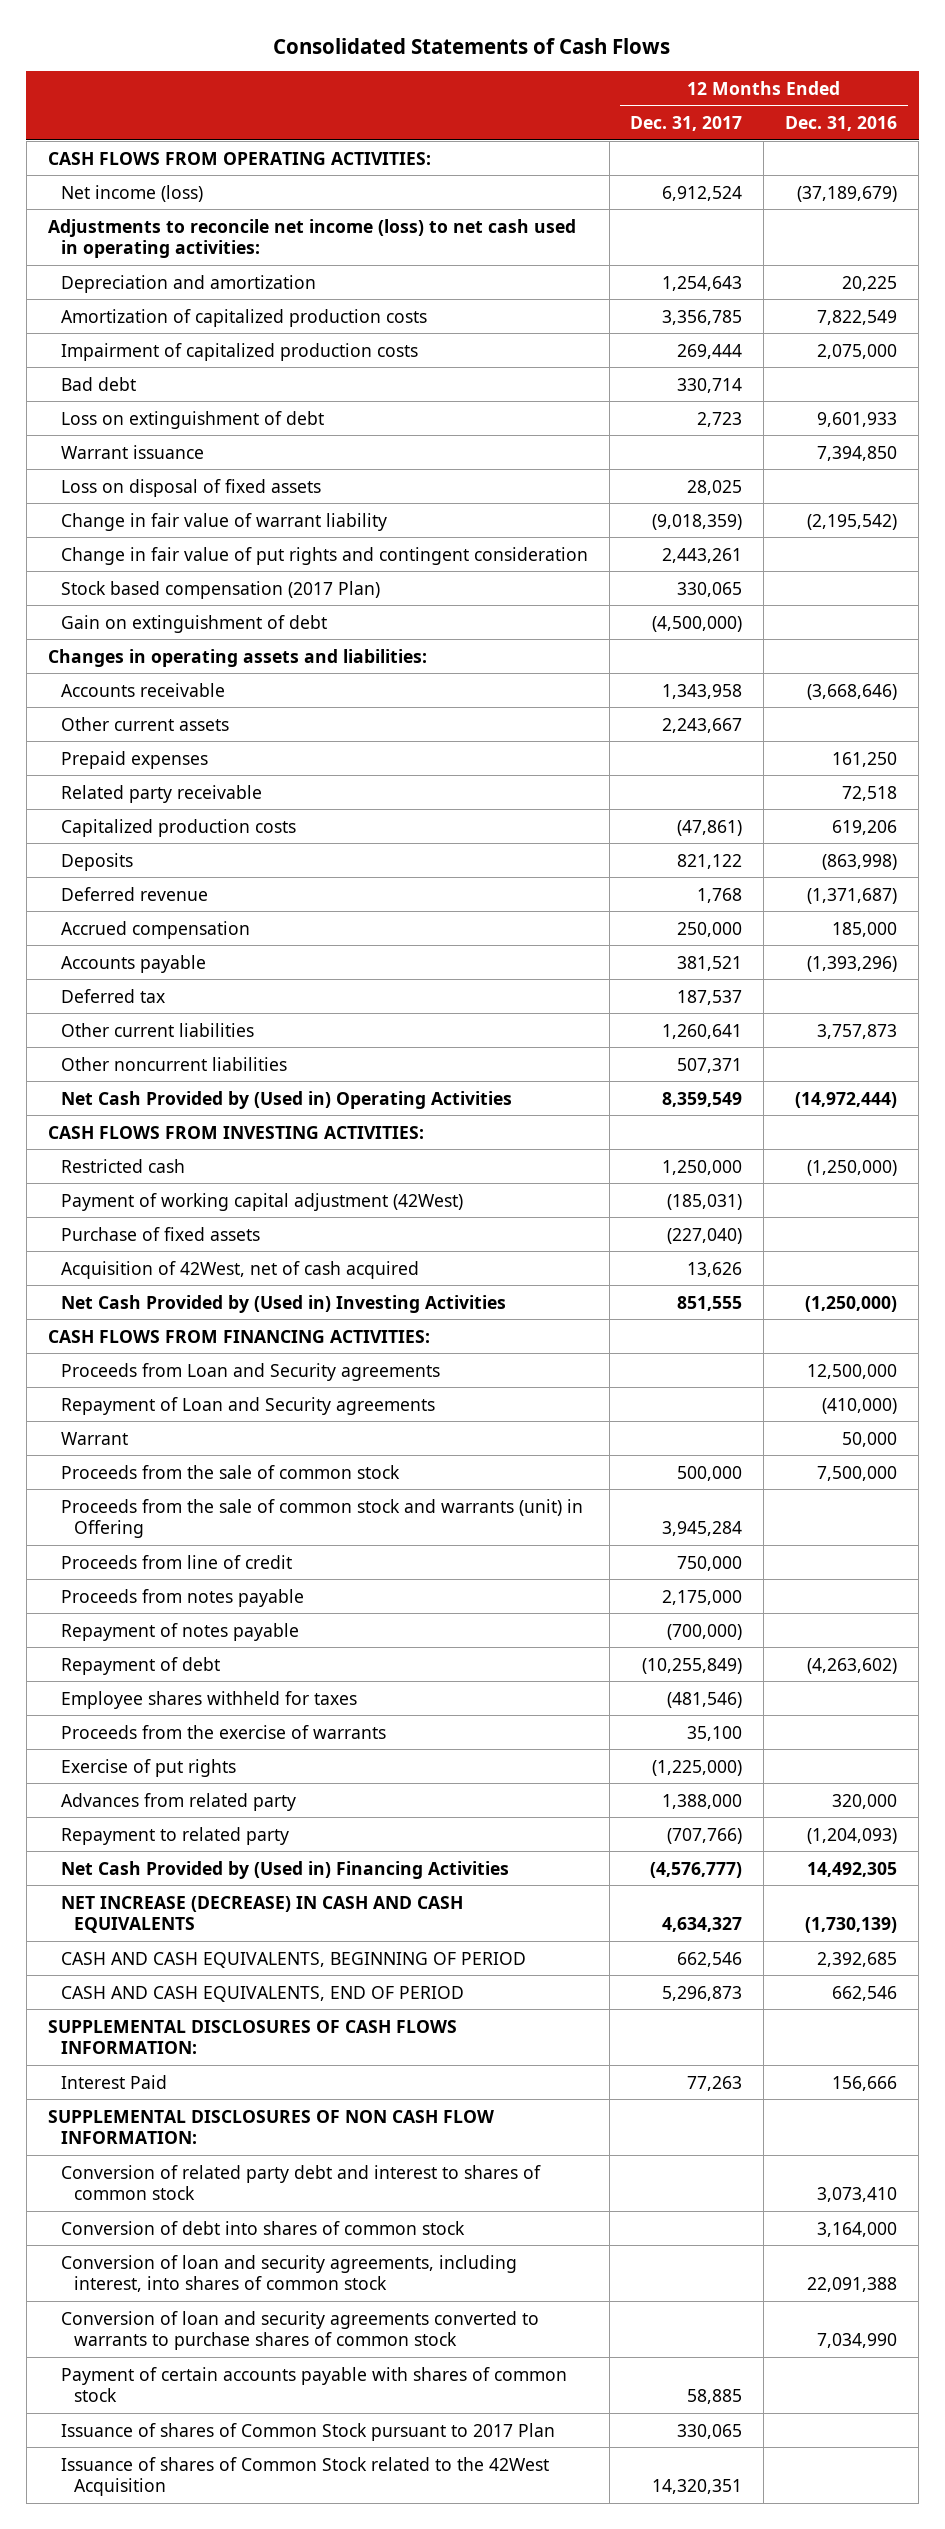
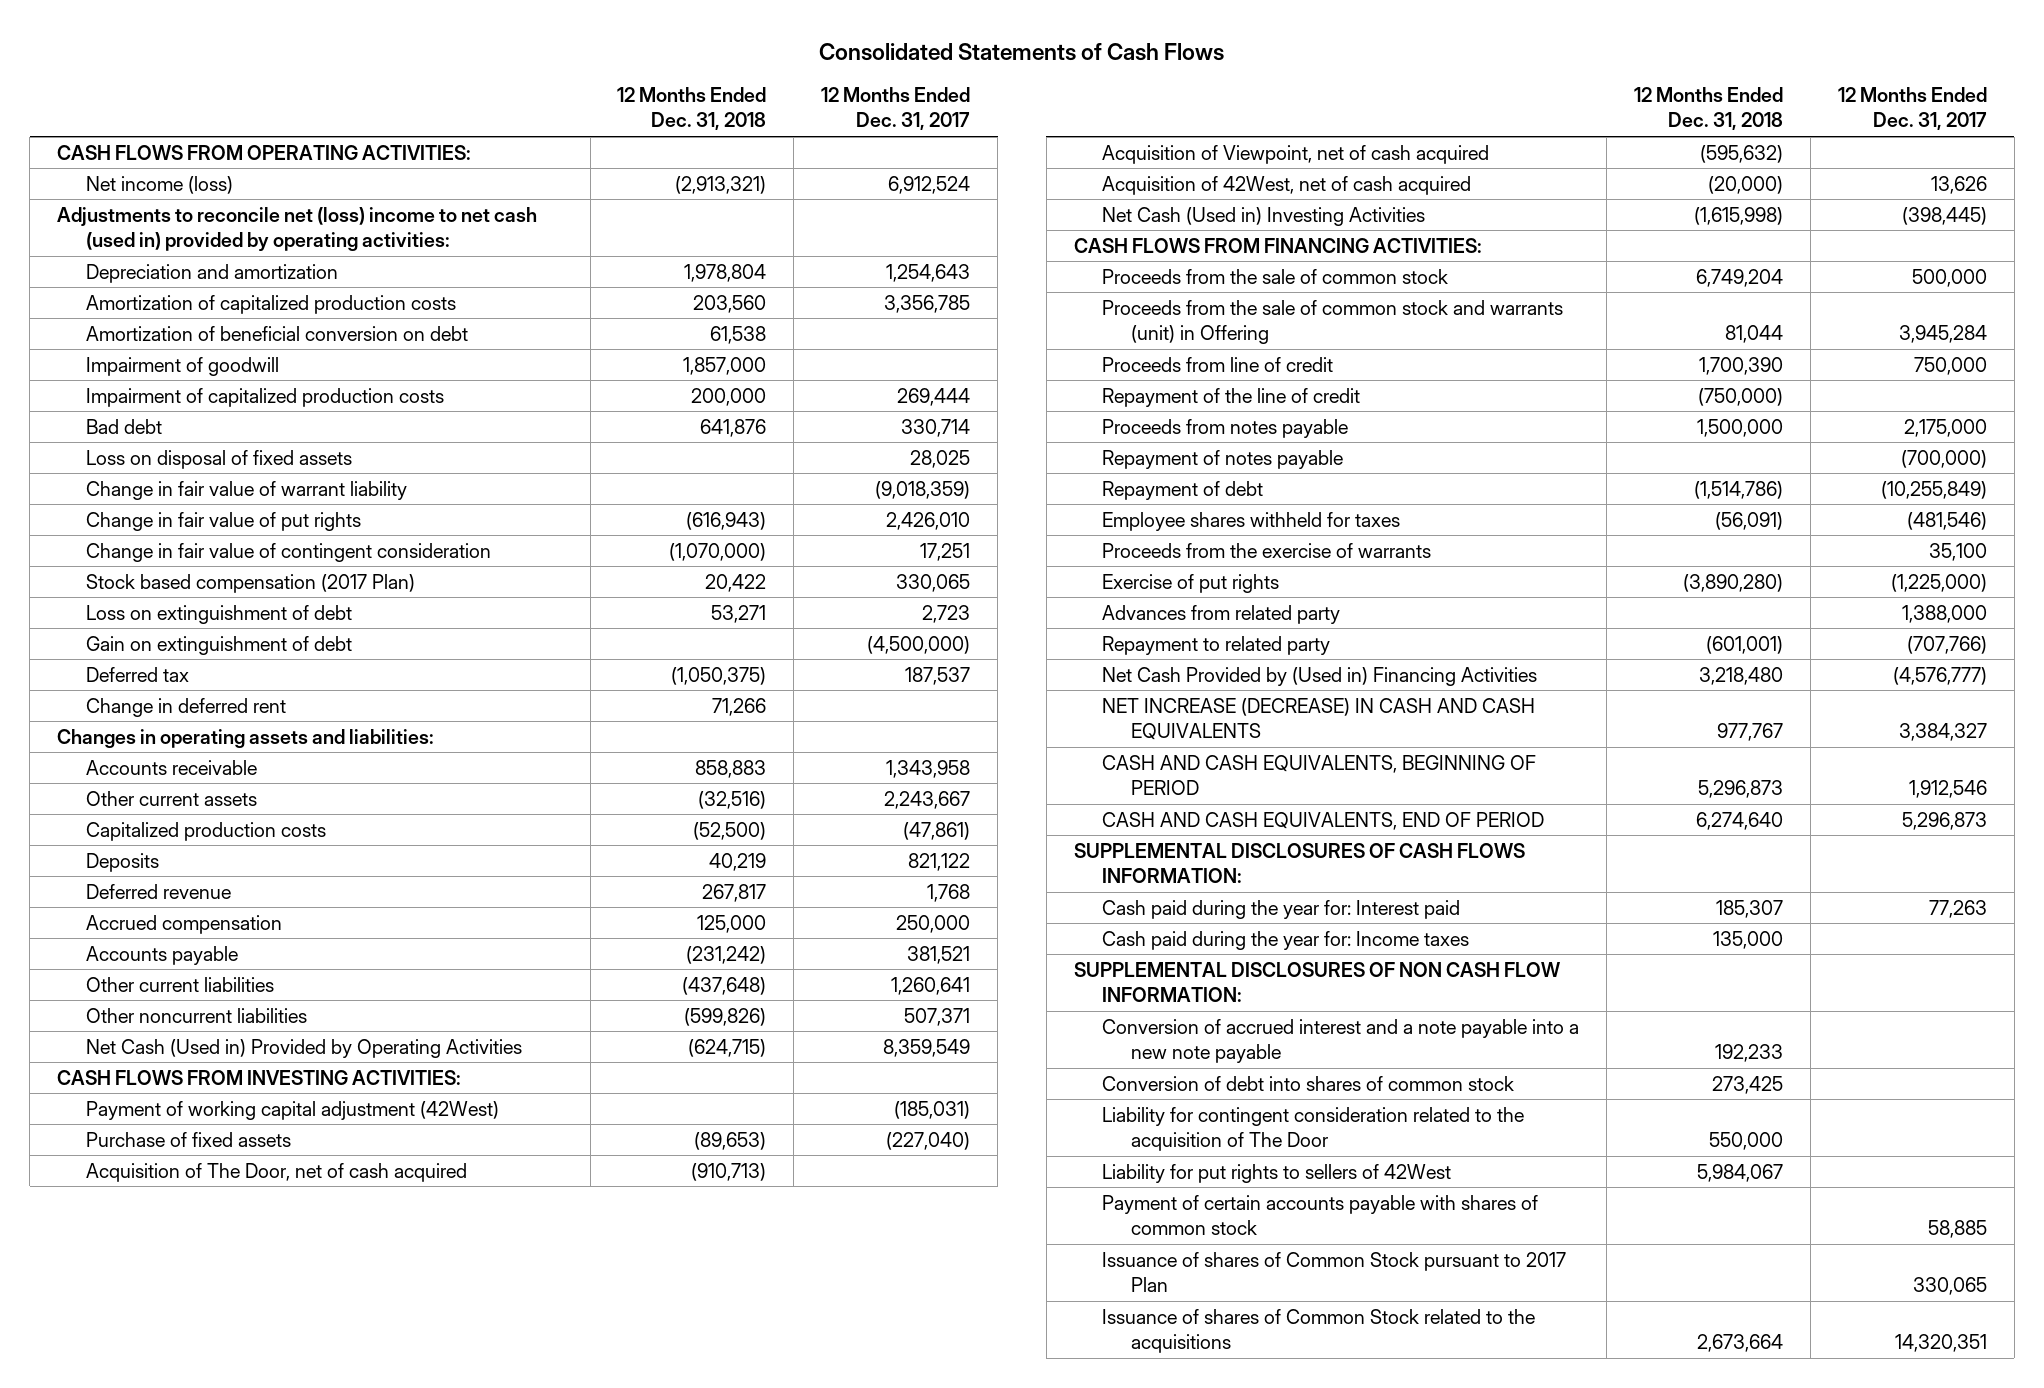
- | 12 Months Ended Dec. 31, 2017 | 12 Months Ended Dec. 31, 2016
+ | 12 Months Ended Dec. 31, 2018 | 12 Months Ended Dec. 31, 2017
- Adjustments to reconcile net income (loss) to net cash used in operating activities:
+ Adjustments to reconcile net (loss) income to net cash (used in) provided by operating activities:
+ Amortization of beneficial conversion on debt | 61,538 |
+ Impairment of goodwill | 1,857,000 |
- Warrant issuance | | 7,394,850
- Change in fair value of put rights and contingent consideration | 2,443,261 |
+ Change in fair value of put rights | (616,943) | 2,426,010
+ Change in fair value of contingent consideration | (1,070,000) | 17,251
moved down: Loss on extinguishment of debt | 53,271 | 2,723
moved up: Deferred tax | (1,050,375) | 187,537
+ Change in deferred rent | 71,266 |
- Prepaid expenses | | 161,250
- Related party receivable | | 72,518
- Net Cash Provided by (Used in) Operating Activities | 8,359,549 | (14,972,444)
+ Net Cash (Used in) Provided by Operating Activities | (624,715) | 8,359,549
- Restricted cash | 1,250,000 | (1,250,000)
+ Acquisition of The Door, net of cash acquired | (910,713) |
+ Acquisition of Viewpoint, net of cash acquired | (595,632) |
- Net Cash Provided by (Used in) Investing Activities | 851,555 | (1,250,000)
+ Net Cash (Used in) Investing Activities | (1,615,998) | (398,445)
- Proceeds from Loan and Security agreements | | 12,500,000
- Repayment of Loan and Security agreements | | (410,000)
- Warrant | | 50,000
+ Repayment of the line of credit | (750,000) |
- NET INCREASE (DECREASE) IN CASH AND CASH EQUIVALENTS | 4,634,327 | (1,730,139)
- CASH AND CASH EQUIVALENTS, BEGINNING OF PERIOD | 662,546 | 2,392,685
+ NET INCREASE (DECREASE) IN CASH AND CASH EQUIVALENTS | 977,767 | 3,384,327
+ CASH AND CASH EQUIVALENTS, BEGINNING OF PERIOD | 5,296,873 | 1,912,546
- Interest Paid | 77,263 | 156,666
+ Cash paid during the year for: Interest paid | 185,307 | 77,263
+ Cash paid during the year for: Income taxes | 135,000 |
- Conversion of related party debt and interest to shares of common stock | | 3,073,410
+ Conversion of accrued interest and a note payable into a new note payable | 192,233 |
- Conversion of loan and security agreements, including interest, into shares of common stock | | 22,091,388
- Conversion of loan and security agreements converted to warrants to purchase shares of common stock | | 7,034,990
+ Liability for contingent consideration related to the acquisition of The Door | 550,000 |
+ Liability for put rights to sellers of 42West | 5,984,067 |
- Issuance of shares of Common Stock related to the 42West Acquisition | 14,320,351 |
+ Issuance of shares of Common Stock related to the acquisitions | 2,673,664 | 14,320,351

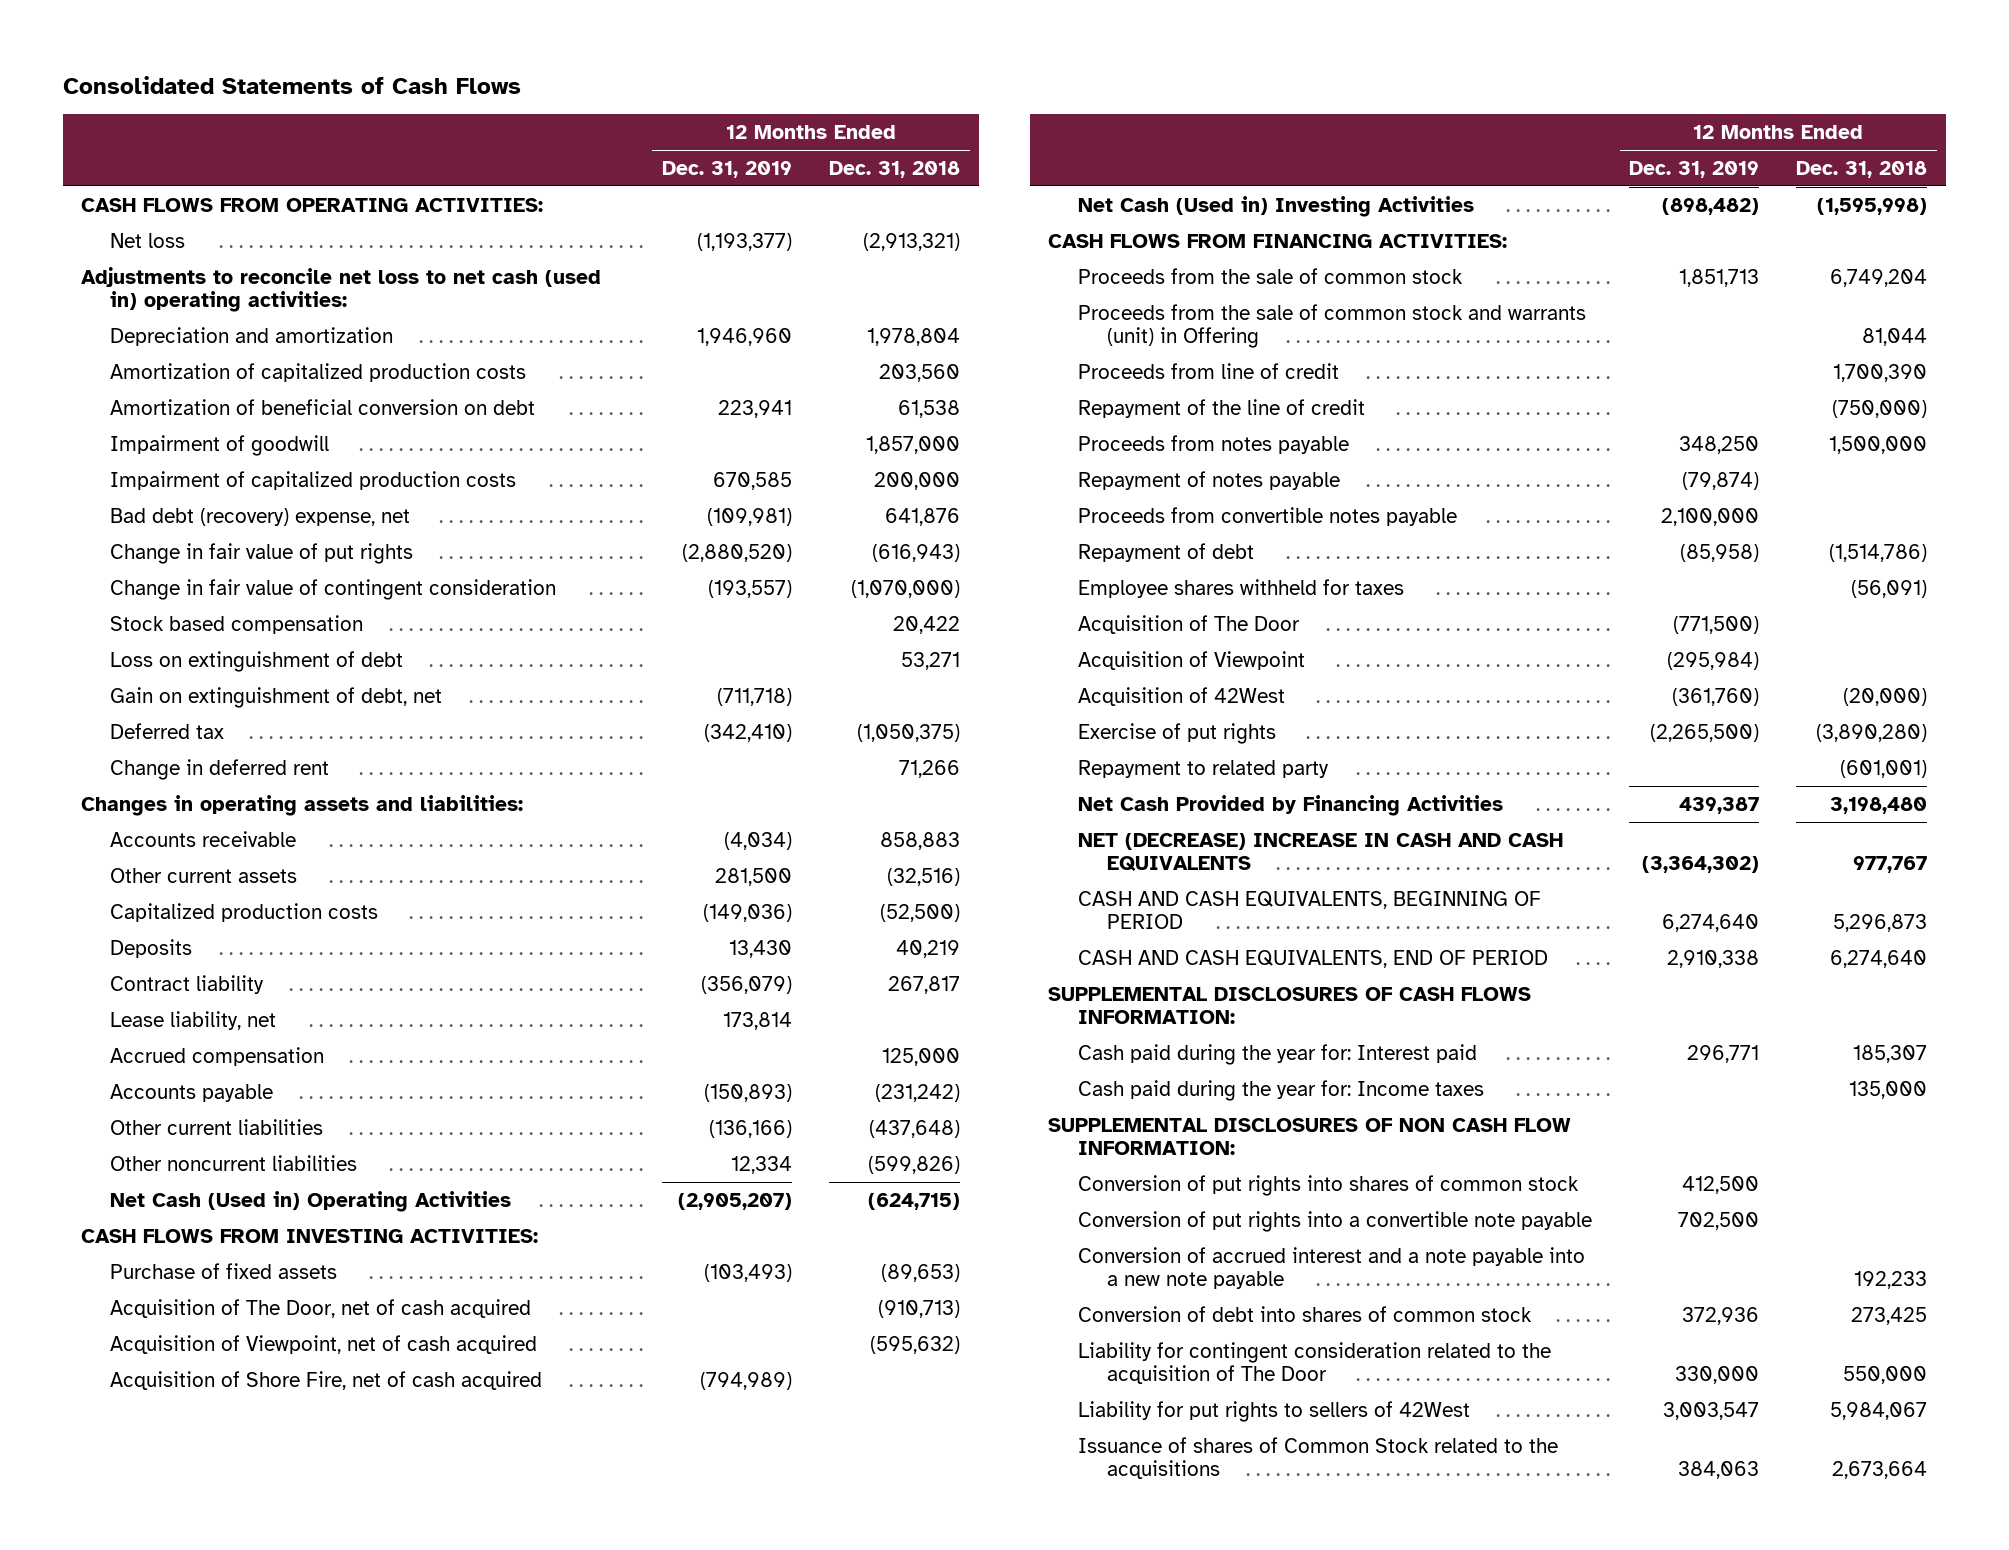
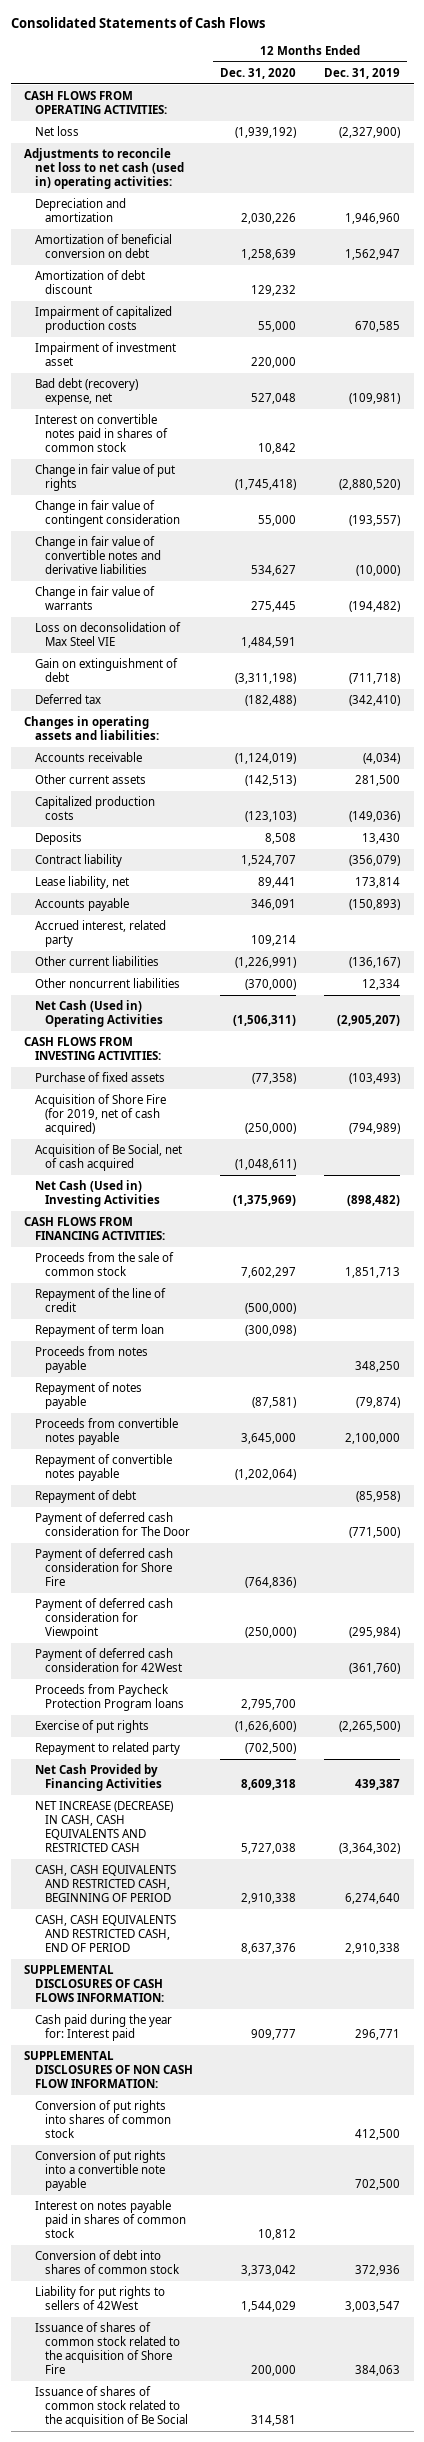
- | 12 Months Ended Dec. 31, 2019 | 12 Months Ended Dec. 31, 2018
+ | 12 Months Ended Dec. 31, 2020 | 12 Months Ended Dec. 31, 2019
- Net loss | (1,193,377) | (2,913,321)
+ Net loss | (1,939,192) | (2,327,900)
- Amortization of capitalized production costs | | 203,560
- Amortization of beneficial conversion on debt | 223,941 | 61,538
- Impairment of goodwill | | 1,857,000
+ Amortization of beneficial conversion on debt | 1,258,639 | 1,562,947
+ Amortization of debt discount | 129,232 |
+ Impairment of investment asset | 220,000 |
+ Interest on convertible notes paid in shares of common stock | 10,842 |
- Stock based compensation | | 20,422
- Loss on extinguishment of debt | | 53,271
- Gain on extinguishment of debt, net | (711,718) |
+ Change in fair value of convertible notes and derivative liabilities | 534,627 | (10,000)
+ Change in fair value of warrants | 275,445 | (194,482)
+ Loss on deconsolidation of Max Steel VIE | 1,484,591 |
+ Gain on extinguishment of debt | (3,311,198) | (711,718)
- Change in deferred rent | | 71,266
- Accrued compensation | | 125,000
- Other current liabilities | (136,166) | (437,648)
+ Accrued interest, related party | 109,214 |
+ Other current liabilities | (1,226,991) | (136,167)
- Acquisition of The Door, net of cash acquired | | (910,713)
- Acquisition of Viewpoint, net of cash acquired | | (595,632)
- Acquisition of Shore Fire, net of cash acquired | (794,989) |
+ Acquisition of Shore Fire (for 2019, net of cash acquired) | (250,000) | (794,989)
+ Acquisition of Be Social, net of cash acquired | (1,048,611) |
- Proceeds from the sale of common stock and warrants (unit) in Offering | | 81,044
- Proceeds from line of credit | | 1,700,390
+ Repayment of term loan | (300,098) |
+ Repayment of convertible notes payable | (1,202,064) |
- Employee shares withheld for taxes | | (56,091)
- Acquisition of The Door | (771,500) |
- Acquisition of Viewpoint | (295,984) |
- Acquisition of 42West | (361,760) | (20,000)
+ Payment of deferred cash consideration for The Door | | (771,500)
+ Payment of deferred cash consideration for Shore Fire | (764,836) |
+ Payment of deferred cash consideration for Viewpoint | (250,000) | (295,984)
+ Payment of deferred cash consideration for 42West | | (361,760)
+ Proceeds from Paycheck Protection Program loans | 2,795,700 |
- NET (DECREASE) INCREASE IN CASH AND CASH EQUIVALENTS | (3,364,302) | 977,767
- CASH AND CASH EQUIVALENTS, BEGINNING OF PERIOD | 6,274,640 | 5,296,873
- CASH AND CASH EQUIVALENTS, END OF PERIOD | 2,910,338 | 6,274,640
+ NET INCREASE (DECREASE) IN CASH, CASH EQUIVALENTS AND RESTRICTED CASH | 5,727,038 | (3,364,302)
+ CASH, CASH EQUIVALENTS AND RESTRICTED CASH, BEGINNING OF PERIOD | 2,910,338 | 6,274,640
+ CASH, CASH EQUIVALENTS AND RESTRICTED CASH, END OF PERIOD | 8,637,376 | 2,910,338
- Cash paid during the year for: Income taxes | | 135,000
- Conversion of accrued interest and a note payable into a new note payable | | 192,233
+ Interest on notes payable paid in shares of common stock | 10,812 |
- Liability for contingent consideration related to the acquisition of The Door | 330,000 | 550,000
- Issuance of shares of Common Stock related to the acquisitions | 384,063 | 2,673,664
+ Issuance of shares of common stock related to the acquisition of Shore Fire | 200,000 | 384,063
+ Issuance of shares of common stock related to the acquisition of Be Social | 314,581 |

